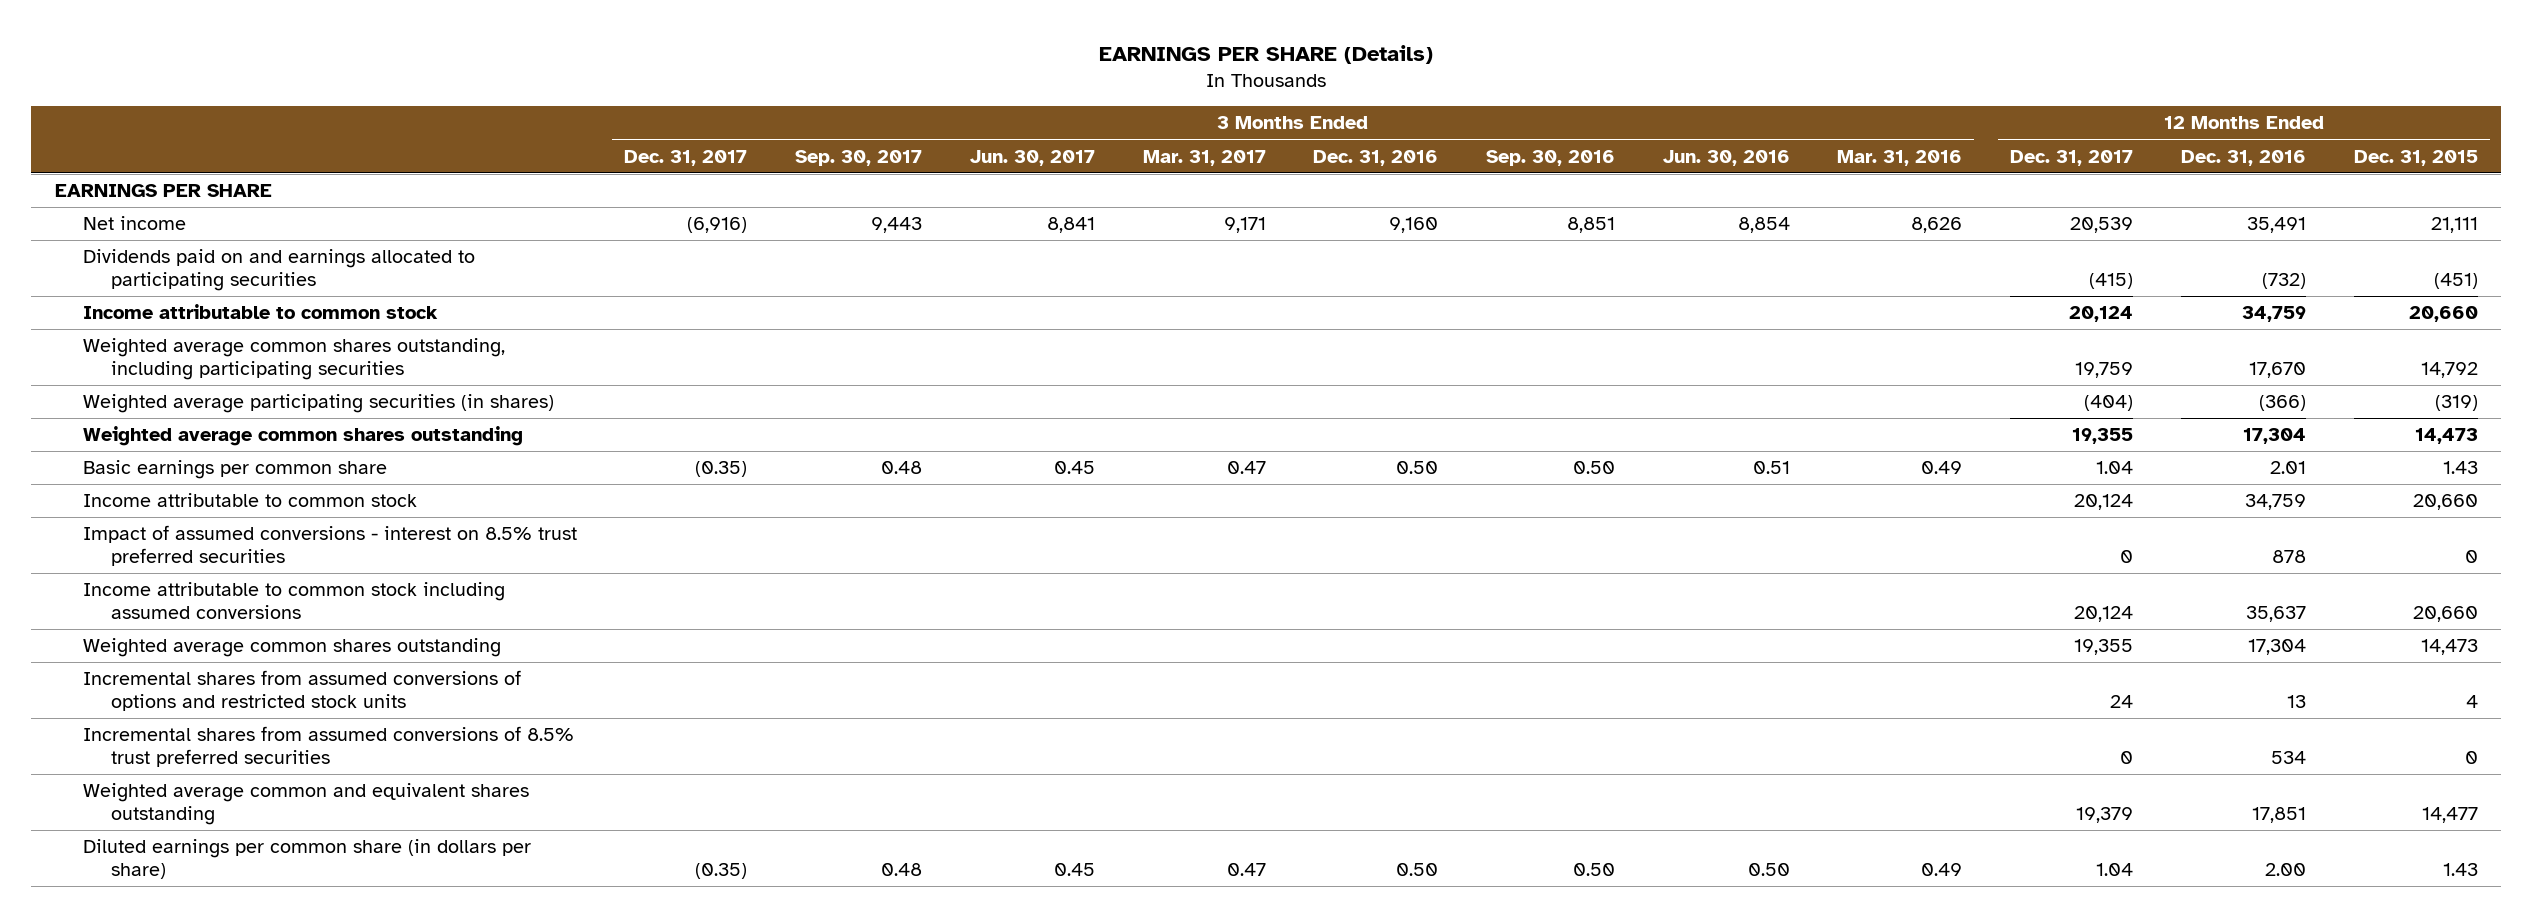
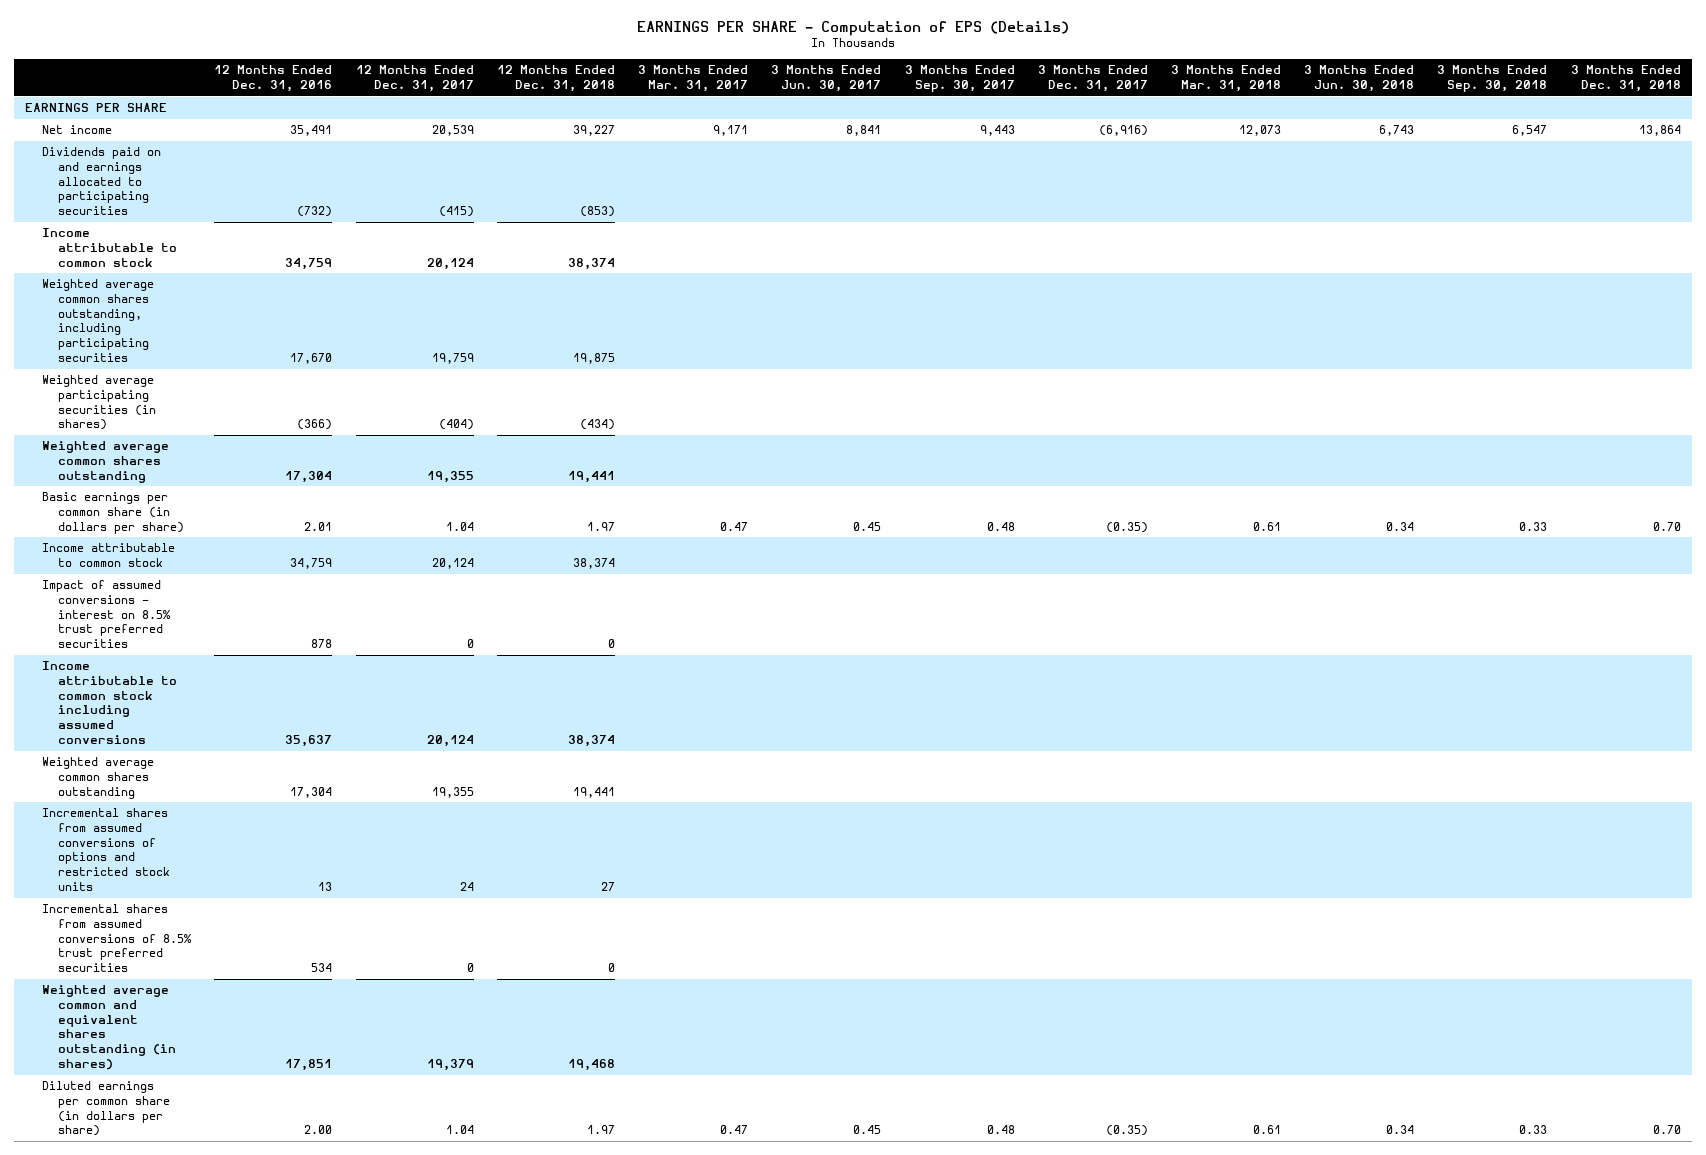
- EARNINGS PER SHARE (Details)
+ EARNINGS PER SHARE - Computation of EPS (Details)
- | 3 Months Ended Dec. 31, 2017 | 3 Months Ended Sep. 30, 2017 | 3 Months Ended Jun. 30, 2017 | 3 Months Ended Mar. 31, 2017 | 3 Months Ended Dec. 31, 2016 | 3 Months Ended Sep. 30, 2016 | 3 Months Ended Jun. 30, 2016 | 3 Months Ended Mar. 31, 2016 | 12 Months Ended Dec. 31, 2017 | 12 Months Ended Dec. 31, 2016 | 12 Months Ended Dec. 31, 2015
+ | 12 Months Ended Dec. 31, 2016 | 12 Months Ended Dec. 31, 2017 | 12 Months Ended Dec. 31, 2018 | 3 Months Ended Mar. 31, 2017 | 3 Months Ended Jun. 30, 2017 | 3 Months Ended Sep. 30, 2017 | 3 Months Ended Dec. 31, 2017 | 3 Months Ended Mar. 31, 2018 | 3 Months Ended Jun. 30, 2018 | 3 Months Ended Sep. 30, 2018 | 3 Months Ended Dec. 31, 2018
- Basic earnings per common share | (0.35) | 0.48 | 0.45 | 0.47 | 0.50 | 0.50 | 0.51 | 0.49 | 1.04 | 2.01 | 1.43
+ Basic earnings per common share (in dollars per share) | 2.01 | 1.04 | 1.97 | 0.47 | 0.45 | 0.48 | (0.35) | 0.61 | 0.34 | 0.33 | 0.70
- Weighted average common and equivalent shares outstanding | | | | | | | | | 19,379 | 17,851 | 14,477
+ Weighted average common and equivalent shares outstanding (in shares) | 17,851 | 19,379 | 19,468 | | | | | | | |

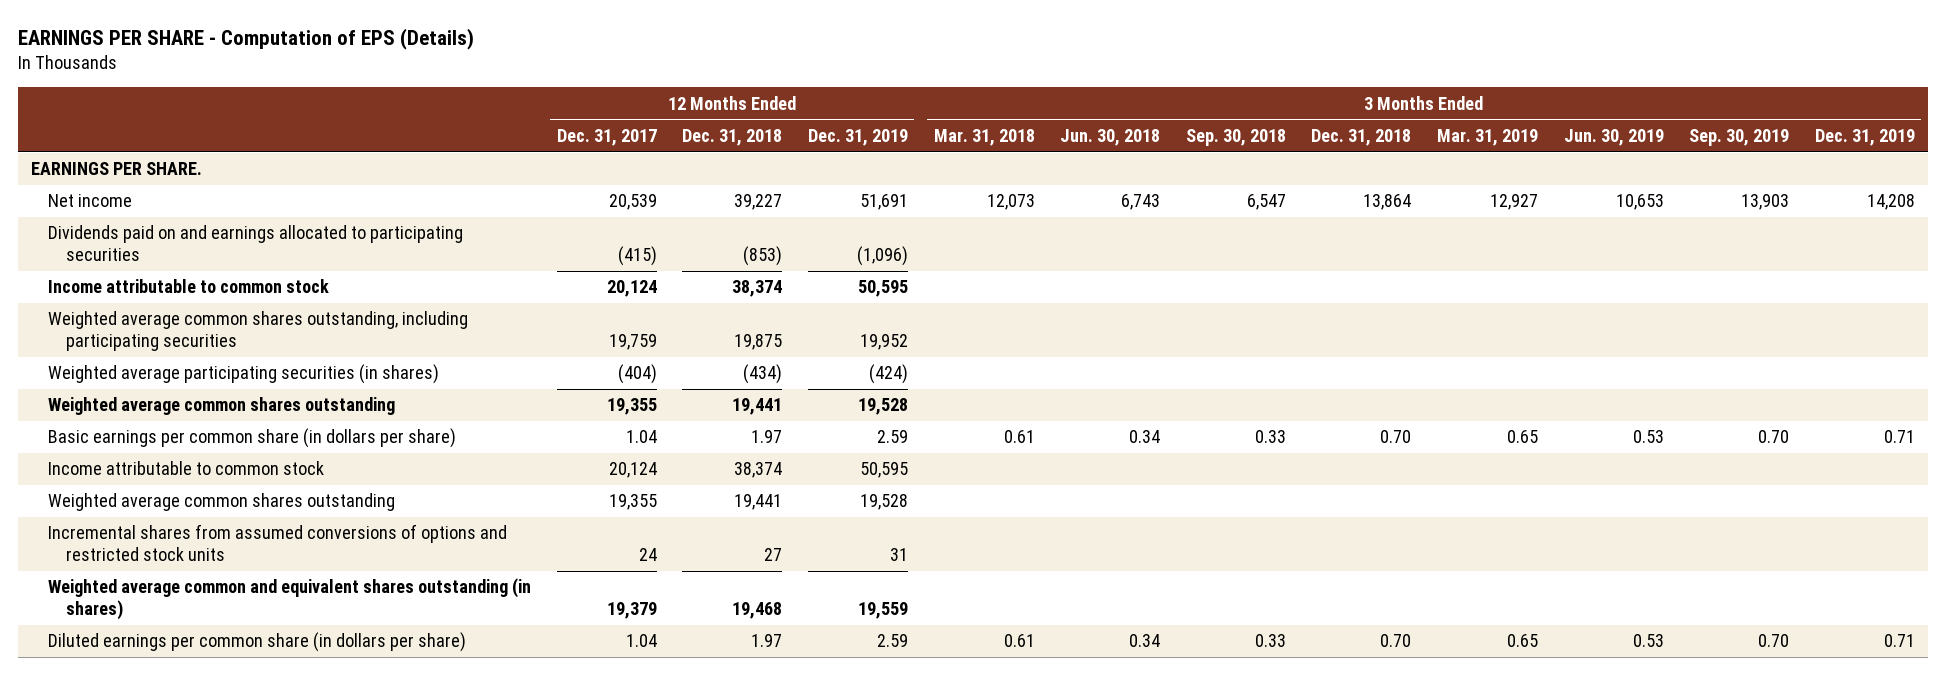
- | 12 Months Ended Dec. 31, 2016 | 12 Months Ended Dec. 31, 2017 | 12 Months Ended Dec. 31, 2018 | 3 Months Ended Mar. 31, 2017 | 3 Months Ended Jun. 30, 2017 | 3 Months Ended Sep. 30, 2017 | 3 Months Ended Dec. 31, 2017 | 3 Months Ended Mar. 31, 2018 | 3 Months Ended Jun. 30, 2018 | 3 Months Ended Sep. 30, 2018 | 3 Months Ended Dec. 31, 2018
+ | 12 Months Ended Dec. 31, 2017 | 12 Months Ended Dec. 31, 2018 | 12 Months Ended Dec. 31, 2019 | 3 Months Ended Mar. 31, 2018 | 3 Months Ended Jun. 30, 2018 | 3 Months Ended Sep. 30, 2018 | 3 Months Ended Dec. 31, 2018 | 3 Months Ended Mar. 31, 2019 | 3 Months Ended Jun. 30, 2019 | 3 Months Ended Sep. 30, 2019 | 3 Months Ended Dec. 31, 2019
- EARNINGS PER SHARE
+ EARNINGS PER SHARE.
- Impact of assumed conversions - interest on 8.5% trust preferred securities | 878 | 0 | 0 | | | | | | | |
- Income attributable to common stock including assumed conversions | 35,637 | 20,124 | 38,374 | | | | | | | |
- Incremental shares from assumed conversions of 8.5% trust preferred securities | 534 | 0 | 0 | | | | | | | |

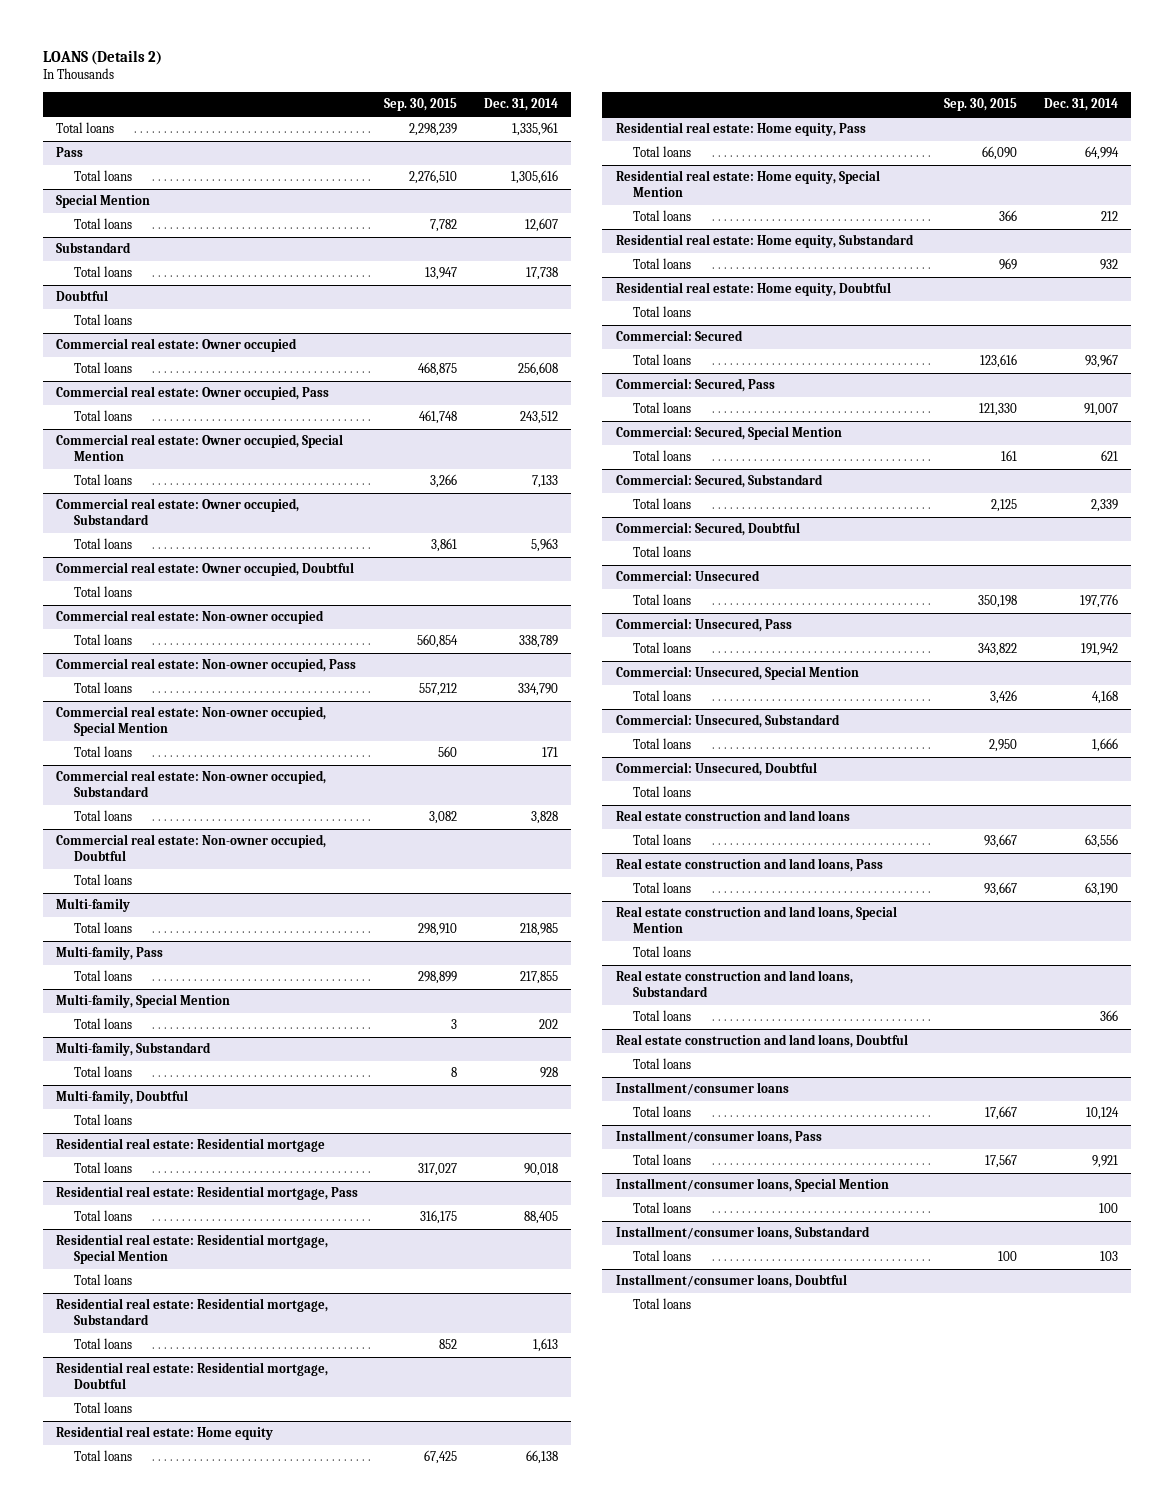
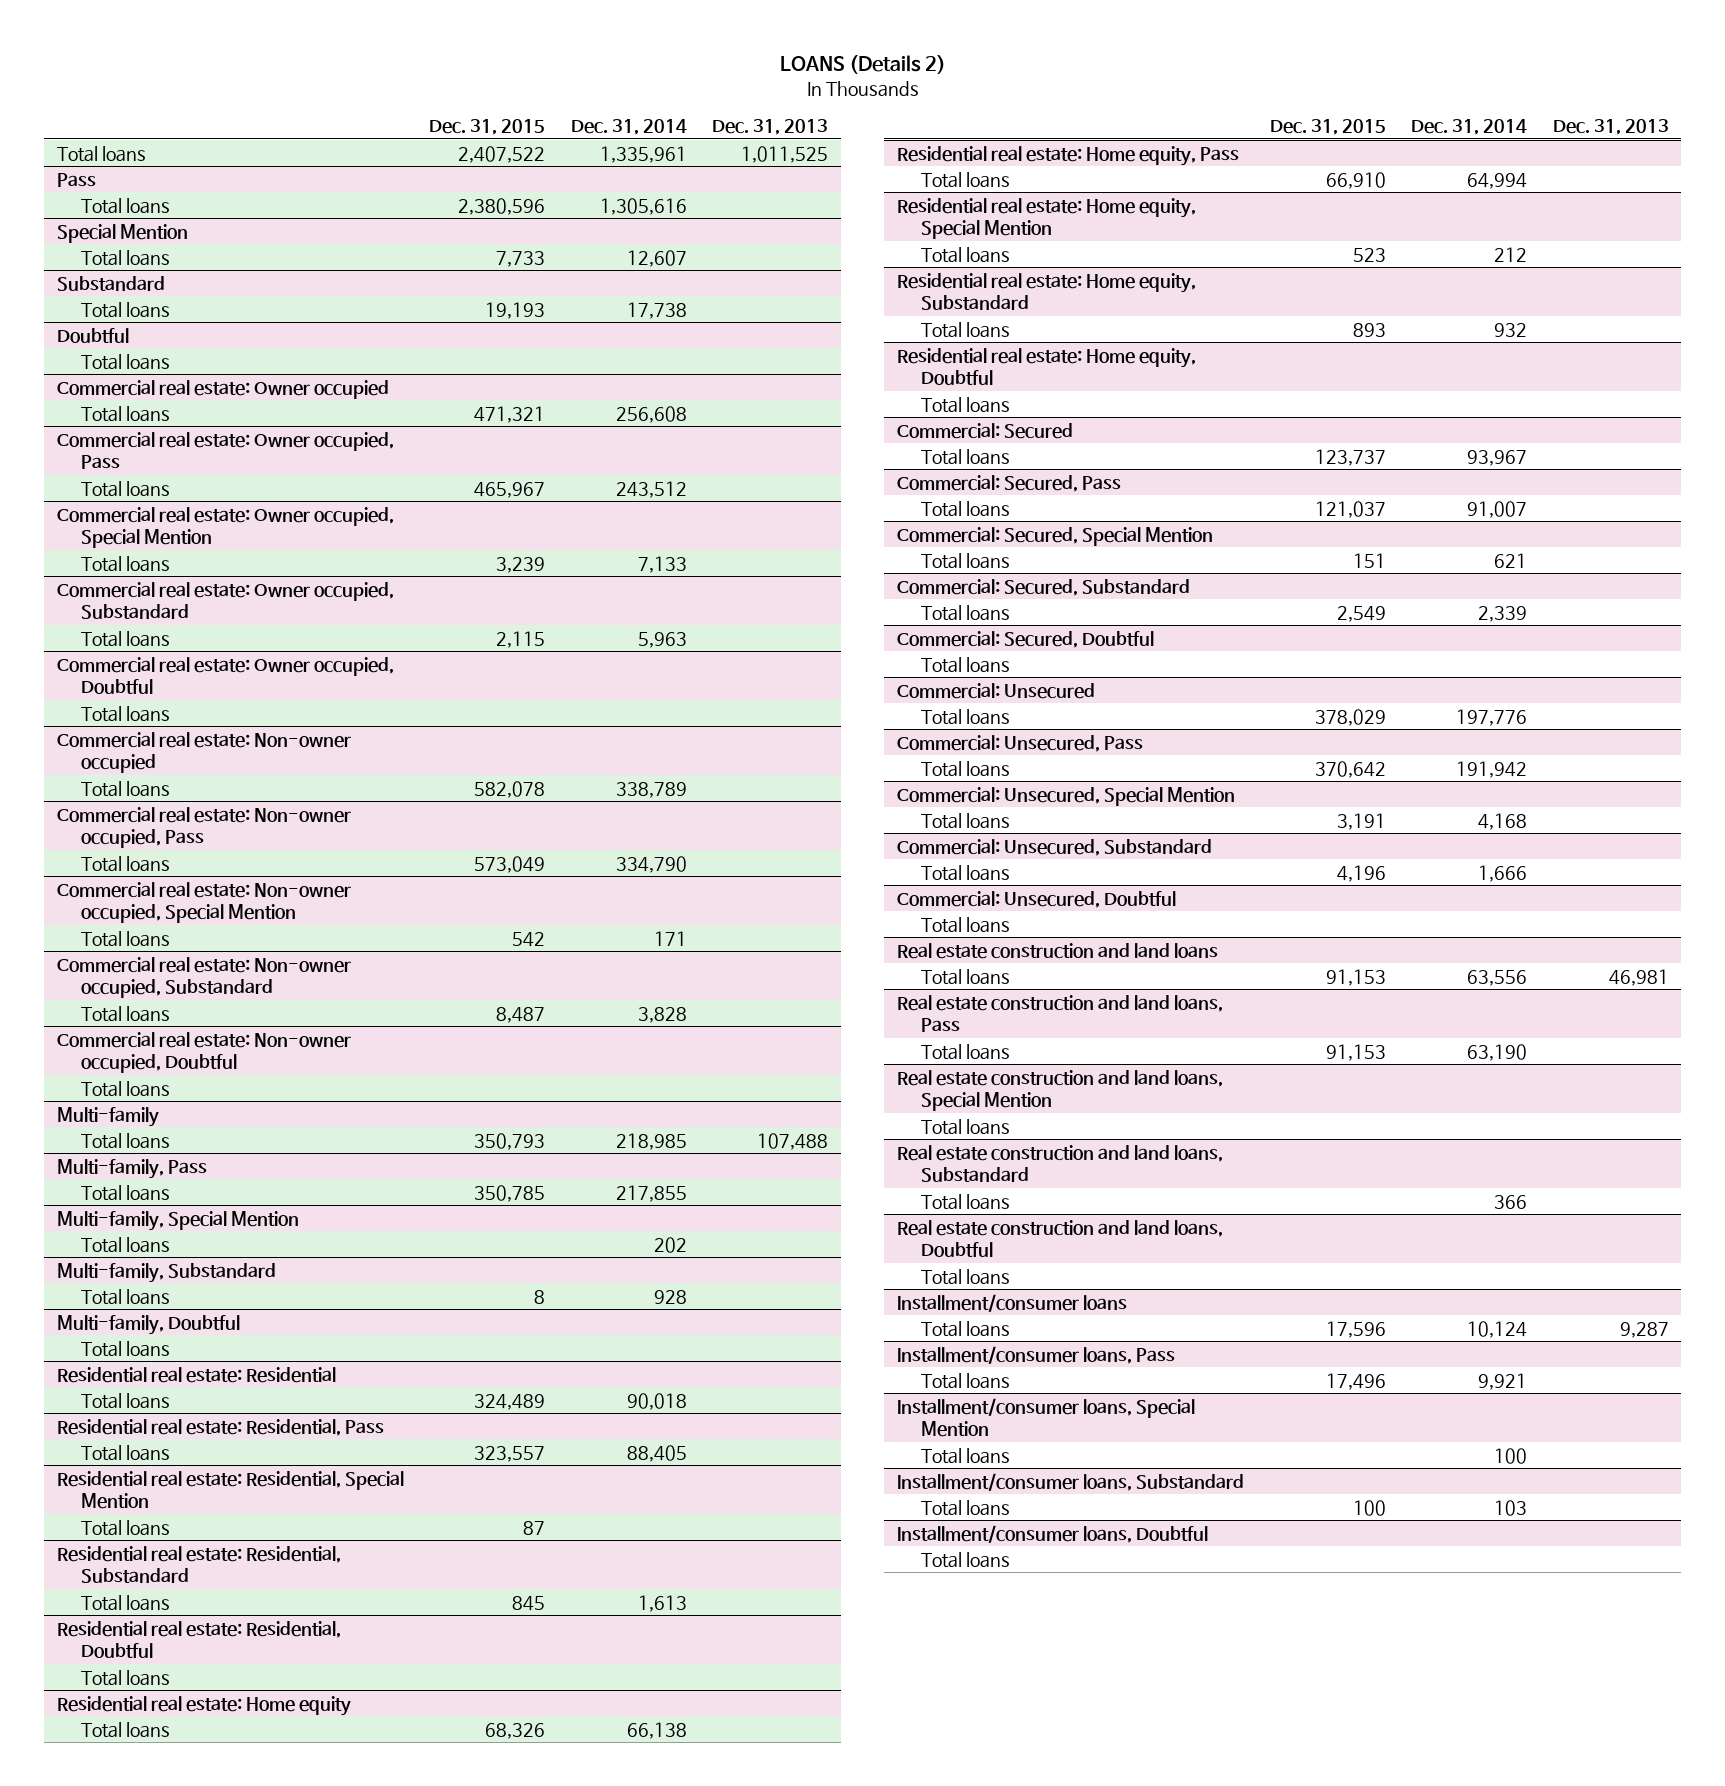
- | Sep. 30, 2015 | Dec. 31, 2014
+ | Dec. 31, 2015 | Dec. 31, 2014 | Dec. 31, 2013
- Residential real estate: Residential mortgage
+ Residential real estate: Residential
- Residential real estate: Residential mortgage, Pass
+ Residential real estate: Residential, Pass
- Residential real estate: Residential mortgage, Special Mention
+ Residential real estate: Residential, Special Mention
- Residential real estate: Residential mortgage, Substandard
+ Residential real estate: Residential, Substandard
- Residential real estate: Residential mortgage, Doubtful
+ Residential real estate: Residential, Doubtful

